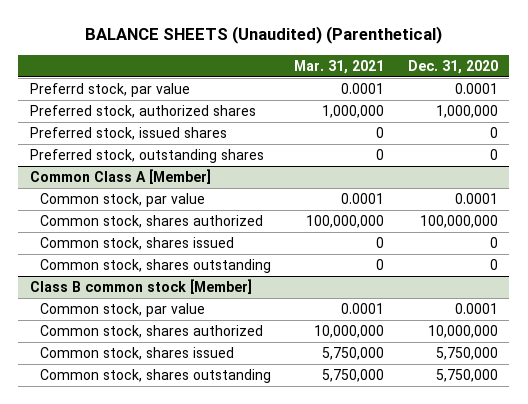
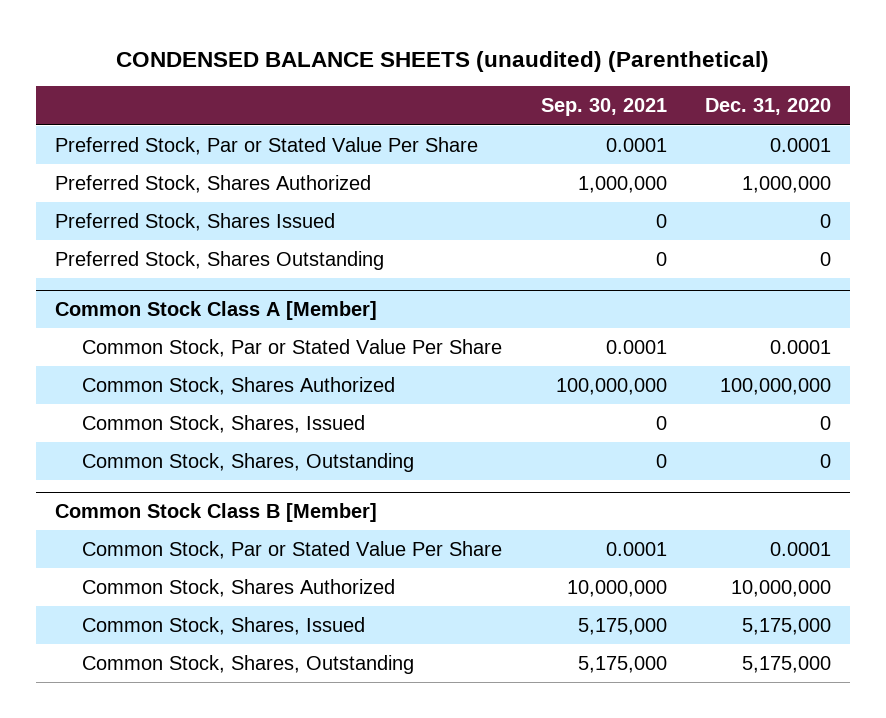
- BALANCE SHEETS (Unaudited) (Parenthetical)
+ CONDENSED BALANCE SHEETS (unaudited) (Parenthetical)
- | Mar. 31, 2021 | Dec. 31, 2020
+ | Sep. 30, 2021 | Dec. 31, 2020
- Preferrd stock, par value | 0.0001 | 0.0001
- Preferred stock, authorized shares | 1,000,000 | 1,000,000
- Preferred stock, issued shares | 0 | 0
- Preferred stock, outstanding shares | 0 | 0
- Common Class A [Member]
- Common stock, par value | 0.0001 | 0.0001
- Common stock, shares authorized | 100,000,000 | 100,000,000
- Common stock, shares issued | 0 | 0
- Common stock, shares outstanding | 0 | 0
- Class B common stock [Member]
- Common stock, par value | 0.0001 | 0.0001
- Common stock, shares authorized | 10,000,000 | 10,000,000
- Common stock, shares issued | 5,750,000 | 5,750,000
- Common stock, shares outstanding | 5,750,000 | 5,750,000
+ Preferred Stock, Par or Stated Value Per Share | 0.0001 | 0.0001
+ Preferred Stock, Shares Authorized | 1,000,000 | 1,000,000
+ Preferred Stock, Shares Issued | 0 | 0
+ Preferred Stock, Shares Outstanding | 0 | 0
+ Common Stock Class A [Member]
+ Common Stock, Par or Stated Value Per Share | 0.0001 | 0.0001
+ Common Stock, Shares Authorized | 100,000,000 | 100,000,000
+ Common Stock, Shares, Issued | 0 | 0
+ Common Stock, Shares, Outstanding | 0 | 0
+ Common Stock Class B [Member]
+ Common Stock, Par or Stated Value Per Share | 0.0001 | 0.0001
+ Common Stock, Shares Authorized | 10,000,000 | 10,000,000
+ Common Stock, Shares, Issued | 5,175,000 | 5,175,000
+ Common Stock, Shares, Outstanding | 5,175,000 | 5,175,000

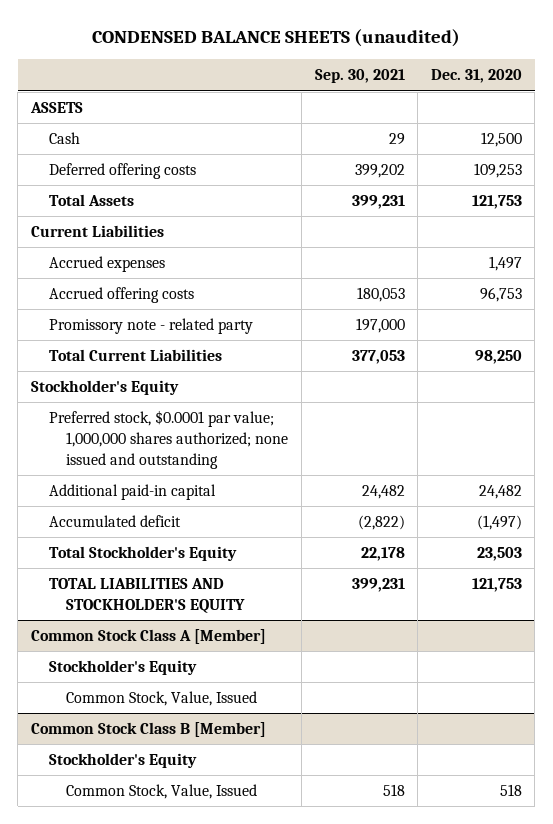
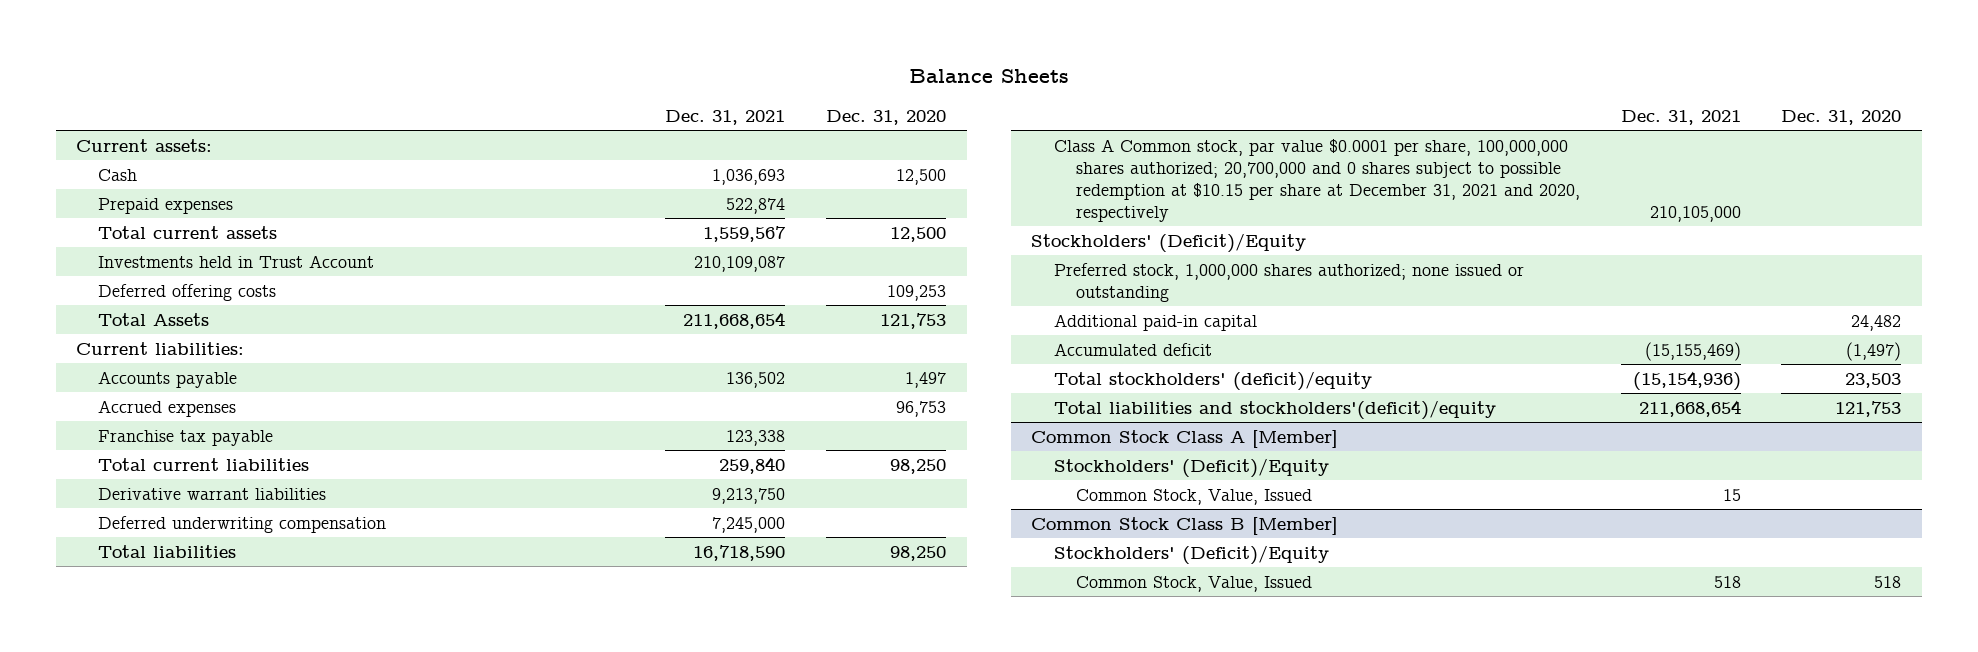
- CONDENSED BALANCE SHEETS (unaudited)
+ Balance Sheets
- | Sep. 30, 2021 | Dec. 31, 2020
+ | Dec. 31, 2021 | Dec. 31, 2020
- ASSETS
+ Current assets:
+ Prepaid expenses | 522,874 |
+ Total current assets | 1,559,567 | 12,500
+ Investments held in Trust Account | 210,109,087 |
- Current Liabilities
- Accrued expenses | | 1,497
- Accrued offering costs | 180,053 | 96,753
- Promissory note - related party | 197,000 |
- Total Current Liabilities | 377,053 | 98,250
- Stockholder's Equity
- Preferred stock, $0.0001 par value; 1,000,000 shares authorized; none issued and outstanding
+ Current liabilities:
+ Accounts payable | 136,502 | 1,497
+ Accrued expenses | | 96,753
+ Franchise tax payable | 123,338 |
+ Total current liabilities | 259,840 | 98,250
+ Derivative warrant liabilities | 9,213,750 |
+ Deferred underwriting compensation | 7,245,000 |
+ Total liabilities | 16,718,590 | 98,250
+ Class A Common stock, par value $0.0001 per share, 100,000,000 shares authorized; 20,700,000 and 0 shares subject to possible redemption at $10.15 per share at December 31, 2021 and 2020, respectively | 210,105,000 |
+ Stockholders' (Deficit)/Equity
+ Preferred stock, 1,000,000 shares authorized; none issued or outstanding
- Total Stockholder's Equity | 22,178 | 23,503
- TOTAL LIABILITIES AND STOCKHOLDER'S EQUITY | 399,231 | 121,753
+ Total stockholders' (deficit)/equity | (15,154,936) | 23,503
+ Total liabilities and stockholders'(deficit)/equity | 211,668,654 | 121,753
@ Common Stock Class A [Member]
- Stockholder's Equity
+ Stockholders' (Deficit)/Equity
@ Common Stock Class B [Member]
- Stockholder's Equity
+ Stockholders' (Deficit)/Equity

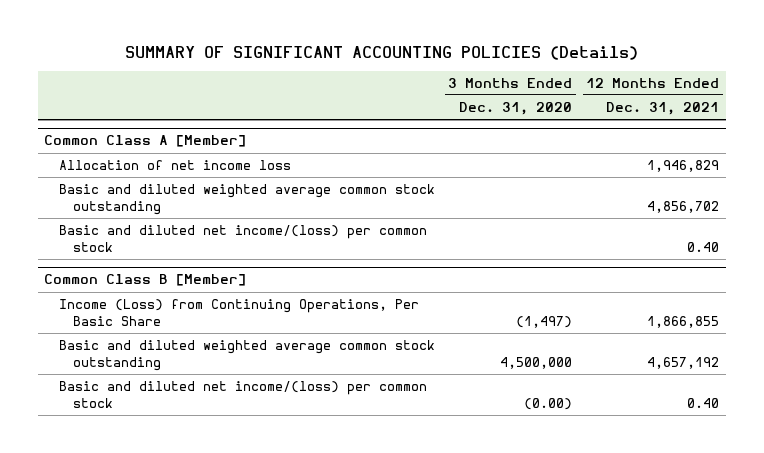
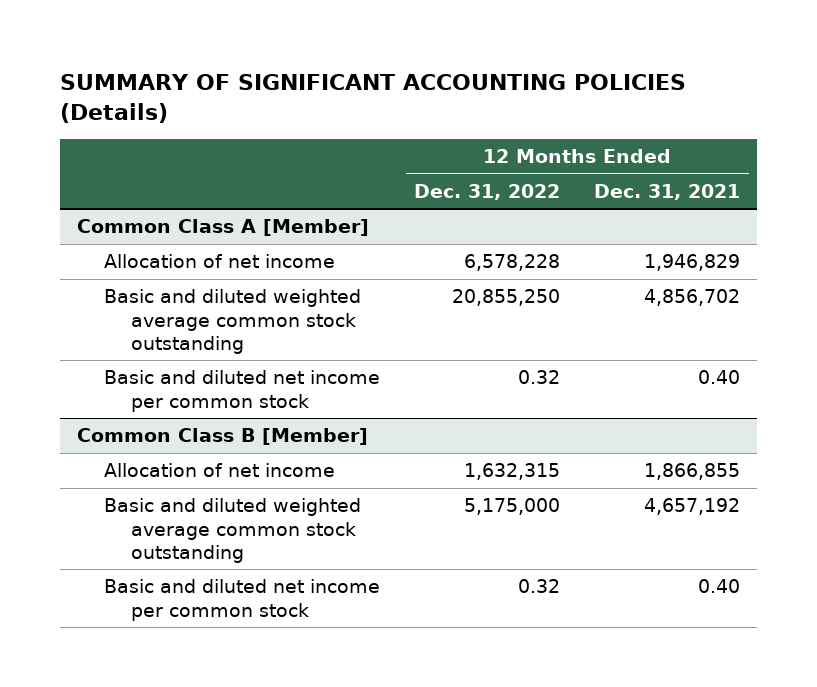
- | 3 Months Ended Dec. 31, 2020 | 12 Months Ended Dec. 31, 2021
+ | 12 Months Ended Dec. 31, 2022 | 12 Months Ended Dec. 31, 2021
@ Common Class A [Member]
- Allocation of net income loss | | 1,946,829
+ Allocation of net income | 6,578,228 | 1,946,829
- Basic and diluted net income/(loss) per common stock | | 0.40
+ Basic and diluted net income per common stock | 0.32 | 0.40
@ Common Class B [Member]
- Income (Loss) from Continuing Operations, Per Basic Share | (1,497) | 1,866,855
+ Allocation of net income | 1,632,315 | 1,866,855
- Basic and diluted net income/(loss) per common stock | (0.00) | 0.40
+ Basic and diluted net income per common stock | 0.32 | 0.40

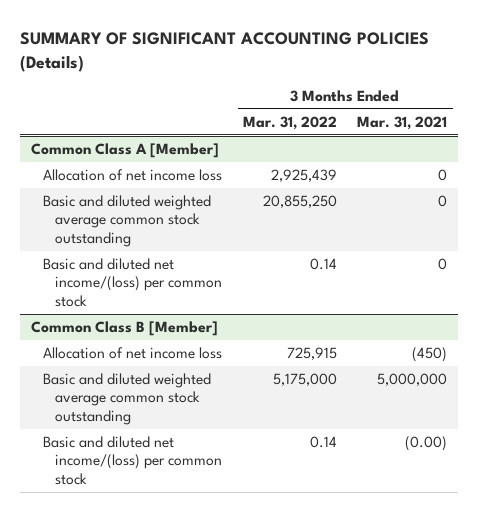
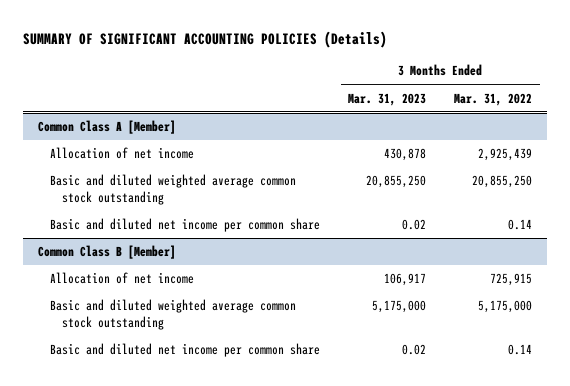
- | 3 Months Ended Mar. 31, 2022 | 3 Months Ended Mar. 31, 2021
+ | 3 Months Ended Mar. 31, 2023 | 3 Months Ended Mar. 31, 2022
@ Common Class A [Member]
- Allocation of net income loss | 2,925,439 | 0
+ Allocation of net income | 430,878 | 2,925,439
- Basic and diluted net income/(loss) per common stock | 0.14 | 0
+ Basic and diluted net income per common share | 0.02 | 0.14
@ Common Class B [Member]
- Allocation of net income loss | 725,915 | (450)
+ Allocation of net income | 106,917 | 725,915
- Basic and diluted net income/(loss) per common stock | 0.14 | (0.00)
+ Basic and diluted net income per common share | 0.02 | 0.14

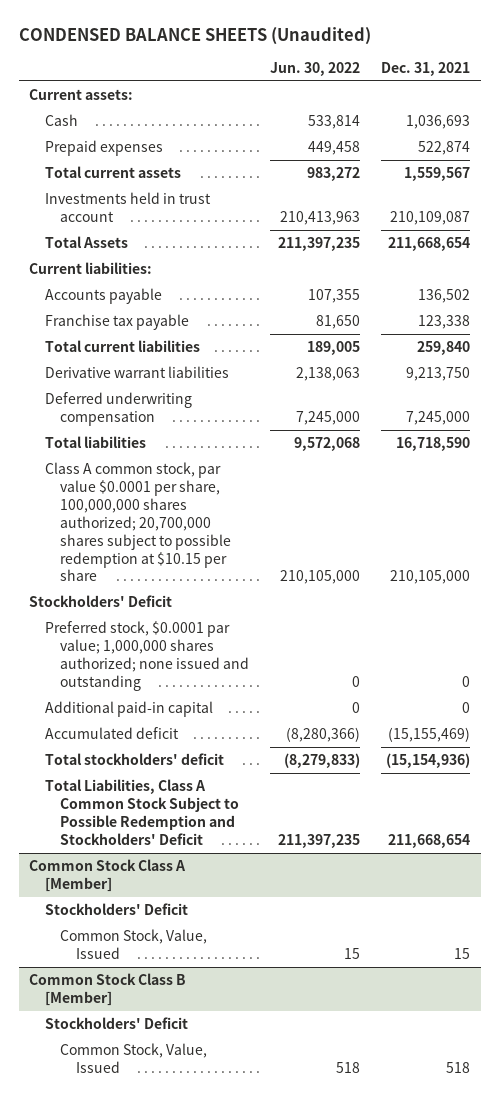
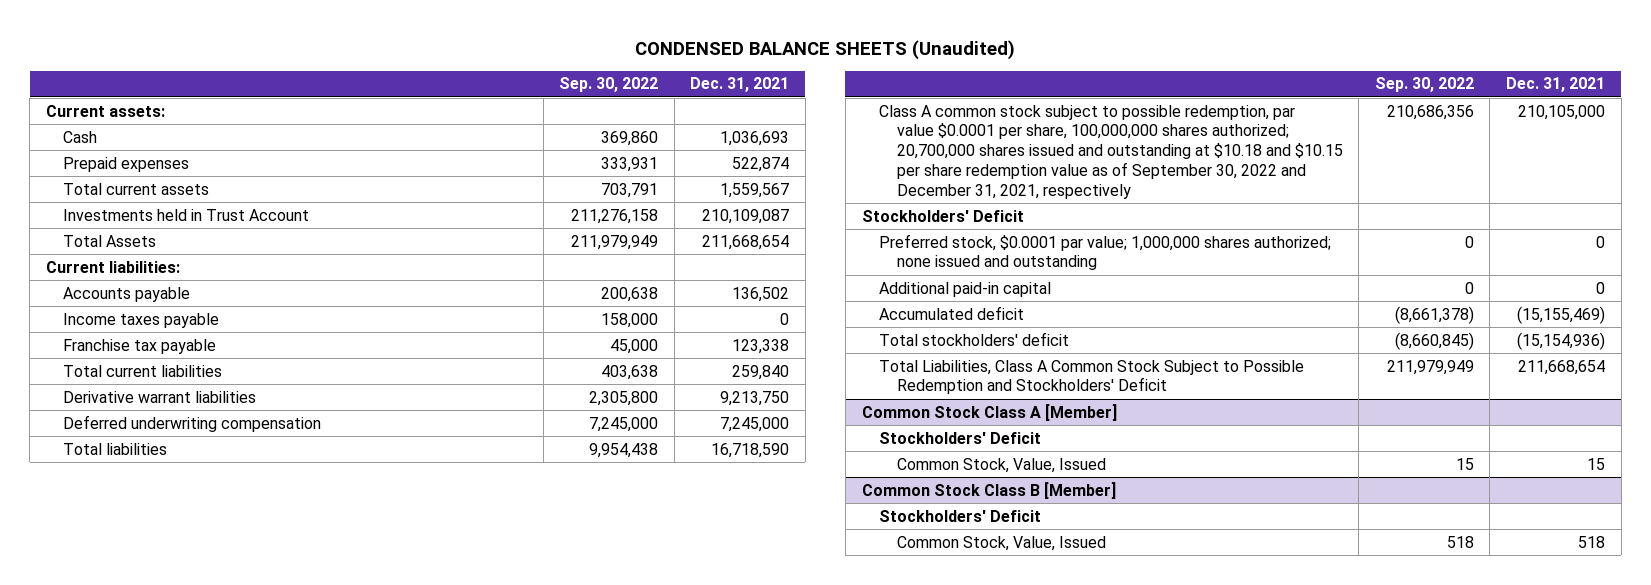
- | Jun. 30, 2022 | Dec. 31, 2021
+ | Sep. 30, 2022 | Dec. 31, 2021
- Investments held in trust account | 210,413,963 | 210,109,087
+ Investments held in Trust Account | 211,276,158 | 210,109,087
+ Income taxes payable | 158,000 | 0
- Class A common stock, par value $0.0001 per share, 100,000,000 shares authorized; 20,700,000 shares subject to possible redemption at $10.15 per share | 210,105,000 | 210,105,000
+ Class A common stock subject to possible redemption, par value $0.0001 per share, 100,000,000 shares authorized; 20,700,000 shares issued and outstanding at $10.18 and $10.15 per share redemption value as of September 30, 2022 and December 31, 2021, respectively | 210,686,356 | 210,105,000

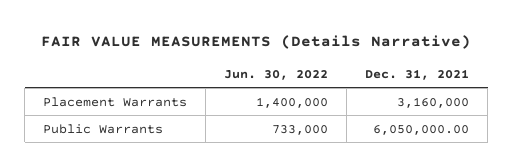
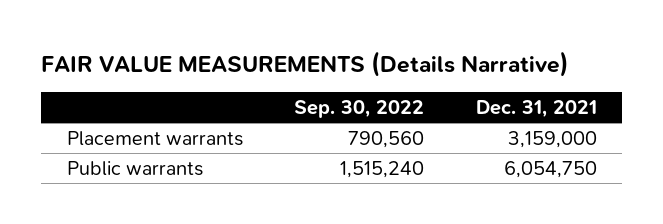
- | Jun. 30, 2022 | Dec. 31, 2021
+ | Sep. 30, 2022 | Dec. 31, 2021
- Placement Warrants | 1,400,000 | 3,160,000
- Public Warrants | 733,000 | 6,050,000.00
+ Placement warrants | 790,560 | 3,159,000
+ Public warrants | 1,515,240 | 6,054,750

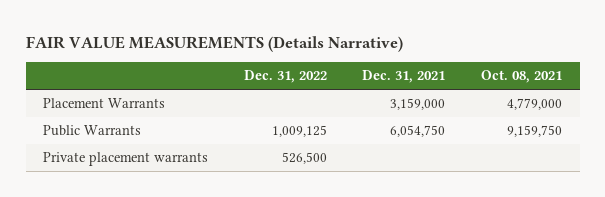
- | Sep. 30, 2022 | Dec. 31, 2021
+ | Dec. 31, 2022 | Dec. 31, 2021 | Oct. 08, 2021
- Placement warrants | 790,560 | 3,159,000
- Public warrants | 1,515,240 | 6,054,750
+ Placement Warrants | | 3,159,000 | 4,779,000
+ Public Warrants | 1,009,125 | 6,054,750 | 9,159,750
+ Private placement warrants | 526,500 | |

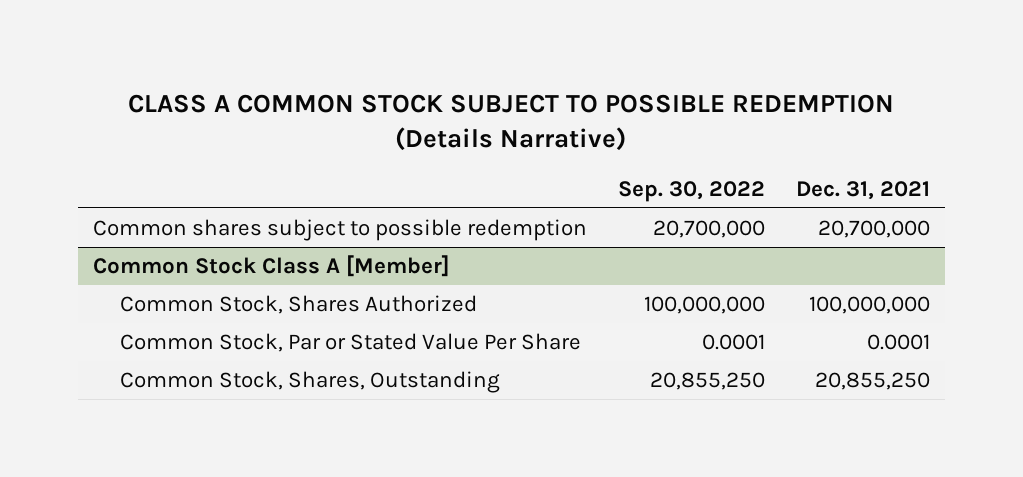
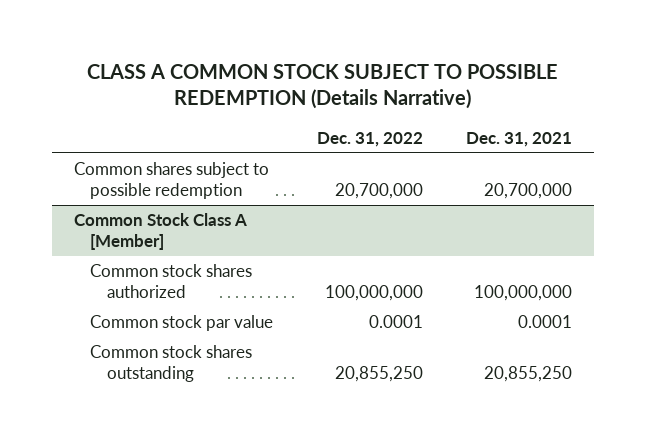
- | Sep. 30, 2022 | Dec. 31, 2021
+ | Dec. 31, 2022 | Dec. 31, 2021
@ Common Stock Class A [Member]
- Common Stock, Shares Authorized | 100,000,000 | 100,000,000
- Common Stock, Par or Stated Value Per Share | 0.0001 | 0.0001
- Common Stock, Shares, Outstanding | 20,855,250 | 20,855,250
+ Common stock shares authorized | 100,000,000 | 100,000,000
+ Common stock par value | 0.0001 | 0.0001
+ Common stock shares outstanding | 20,855,250 | 20,855,250

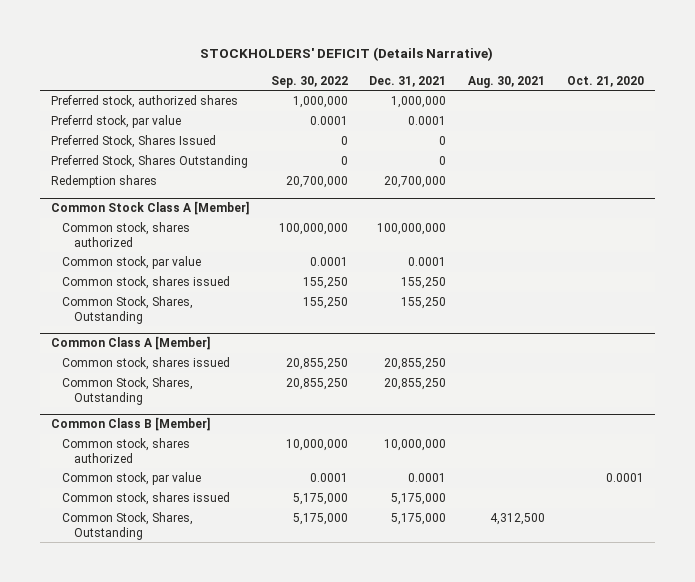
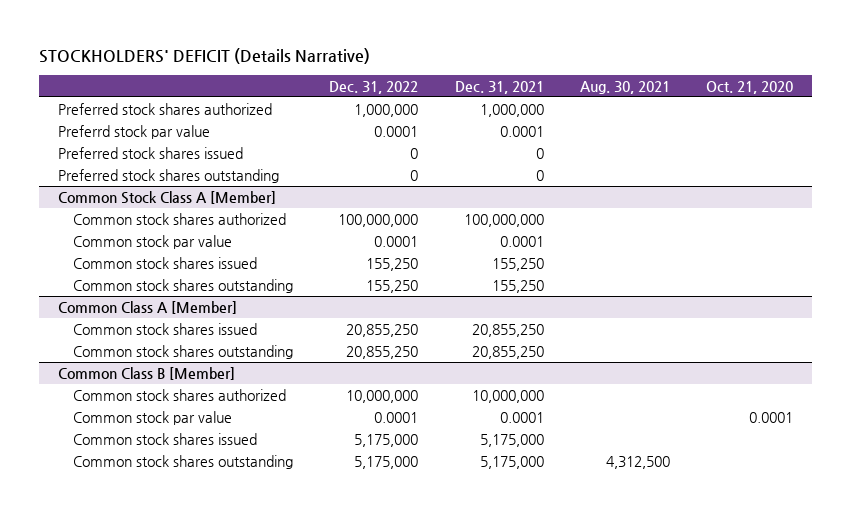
- | Sep. 30, 2022 | Dec. 31, 2021 | Aug. 30, 2021 | Oct. 21, 2020
+ | Dec. 31, 2022 | Dec. 31, 2021 | Aug. 30, 2021 | Oct. 21, 2020
- Preferred stock, authorized shares | 1,000,000 | 1,000,000 | |
- Preferrd stock, par value | 0.0001 | 0.0001 | |
- Preferred Stock, Shares Issued | 0 | 0 | |
- Preferred Stock, Shares Outstanding | 0 | 0 | |
- Redemption shares | 20,700,000 | 20,700,000 | |
+ Preferred stock shares authorized | 1,000,000 | 1,000,000 | |
+ Preferrd stock par value | 0.0001 | 0.0001 | |
+ Preferred stock shares issued | 0 | 0 | |
+ Preferred stock shares outstanding | 0 | 0 | |
@ Common Stock Class A [Member]
- Common stock, shares authorized | 100,000,000 | 100,000,000 | |
- Common stock, par value | 0.0001 | 0.0001 | |
- Common stock, shares issued | 155,250 | 155,250 | |
- Common Stock, Shares, Outstanding | 155,250 | 155,250 | |
+ Common stock shares authorized | 100,000,000 | 100,000,000 | |
+ Common stock par value | 0.0001 | 0.0001 | |
+ Common stock shares issued | 155,250 | 155,250 | |
+ Common stock shares outstanding | 155,250 | 155,250 | |
@ Common Class A [Member]
- Common stock, shares issued | 20,855,250 | 20,855,250 | |
- Common Stock, Shares, Outstanding | 20,855,250 | 20,855,250 | |
+ Common stock shares issued | 20,855,250 | 20,855,250 | |
+ Common stock shares outstanding | 20,855,250 | 20,855,250 | |
@ Common Class B [Member]
- Common stock, shares authorized | 10,000,000 | 10,000,000 | |
- Common stock, par value | 0.0001 | 0.0001 | | 0.0001
- Common stock, shares issued | 5,175,000 | 5,175,000 | |
- Common Stock, Shares, Outstanding | 5,175,000 | 5,175,000 | 4,312,500 |
+ Common stock shares authorized | 10,000,000 | 10,000,000 | |
+ Common stock par value | 0.0001 | 0.0001 | | 0.0001
+ Common stock shares issued | 5,175,000 | 5,175,000 | |
+ Common stock shares outstanding | 5,175,000 | 5,175,000 | 4,312,500 |

